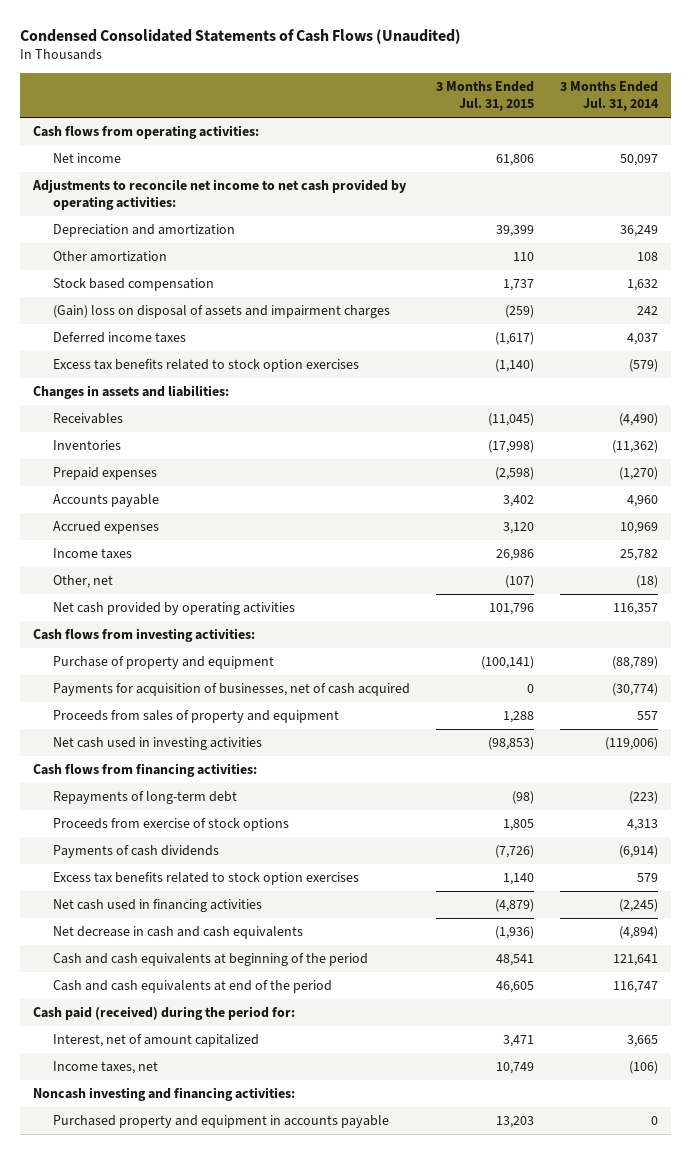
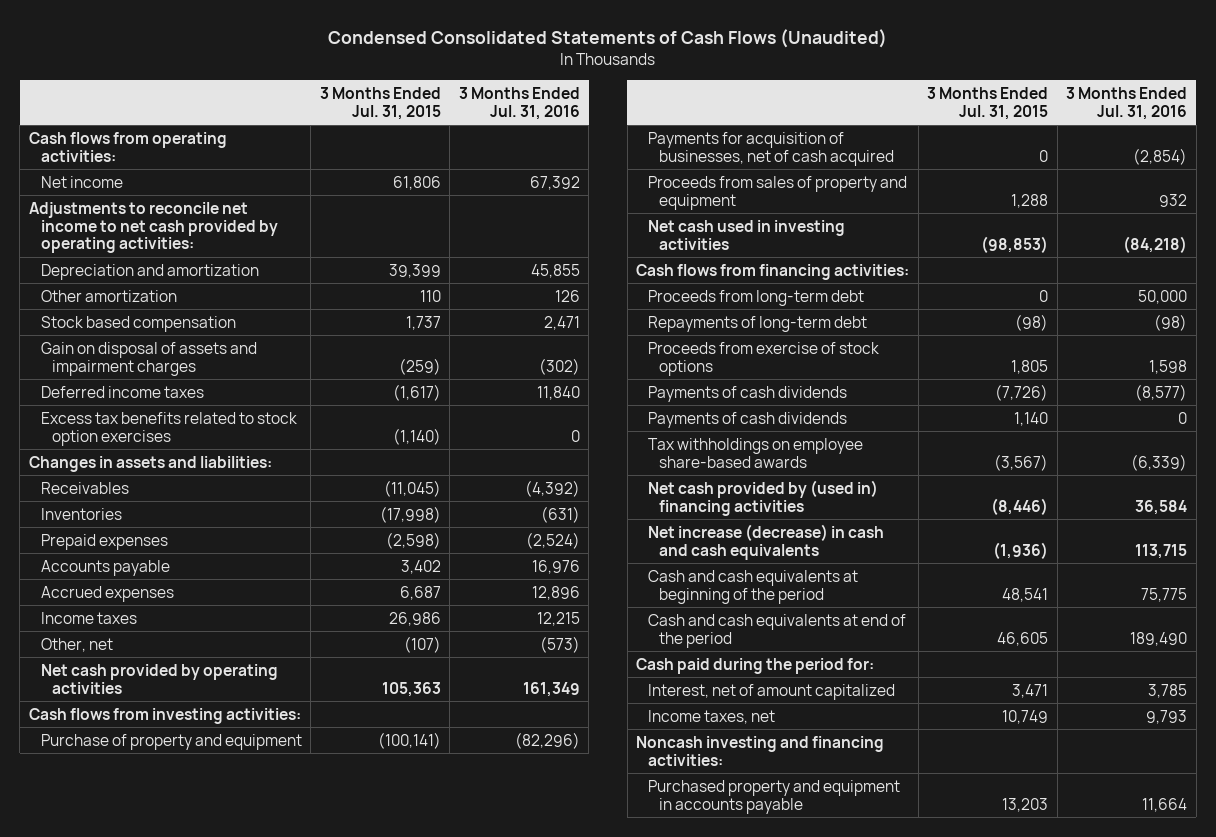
- | 3 Months Ended Jul. 31, 2015 | 3 Months Ended Jul. 31, 2014
+ | 3 Months Ended Jul. 31, 2015 | 3 Months Ended Jul. 31, 2016
- (Gain) loss on disposal of assets and impairment charges | (259) | 242
+ Gain on disposal of assets and impairment charges | (259) | (302)
- Accrued expenses | 3,120 | 10,969
+ Accrued expenses | 6,687 | 12,896
- Net cash provided by operating activities | 101,796 | 116,357
+ Net cash provided by operating activities | 105,363 | 161,349
+ Proceeds from long-term debt | 0 | 50,000
- Excess tax benefits related to stock option exercises | 1,140 | 579
- Net cash used in financing activities | (4,879) | (2,245)
- Net decrease in cash and cash equivalents | (1,936) | (4,894)
+ Payments of cash dividends | 1,140 | 0
+ Tax withholdings on employee share-based awards | (3,567) | (6,339)
+ Net cash provided by (used in) financing activities | (8,446) | 36,584
+ Net increase (decrease) in cash and cash equivalents | (1,936) | 113,715
- Cash paid (received) during the period for:
+ Cash paid during the period for:

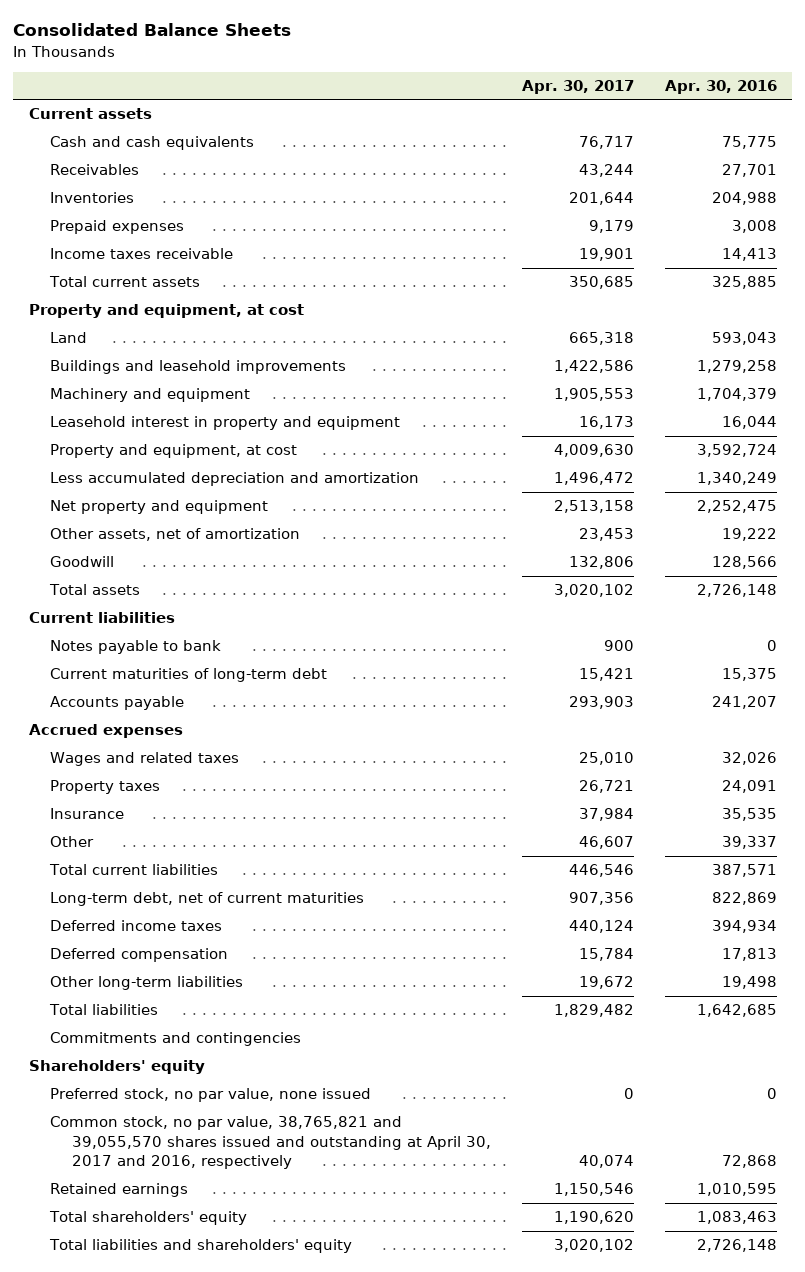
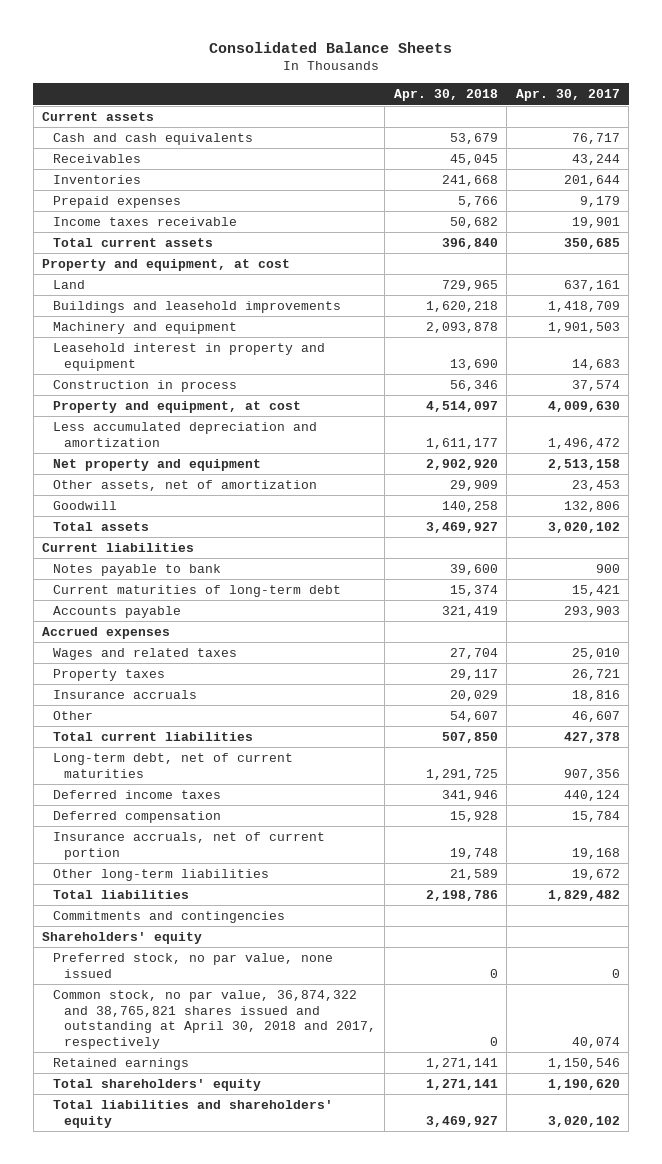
- | Apr. 30, 2017 | Apr. 30, 2016
+ | Apr. 30, 2018 | Apr. 30, 2017
- Land | 665,318 | 593,043
- Buildings and leasehold improvements | 1,422,586 | 1,279,258
- Machinery and equipment | 1,905,553 | 1,704,379
- Leasehold interest in property and equipment | 16,173 | 16,044
+ Land | 729,965 | 637,161
+ Buildings and leasehold improvements | 1,620,218 | 1,418,709
+ Machinery and equipment | 2,093,878 | 1,901,503
+ Leasehold interest in property and equipment | 13,690 | 14,683
+ Construction in process | 56,346 | 37,574
- Insurance | 37,984 | 35,535
+ Insurance accruals | 20,029 | 18,816
- Total current liabilities | 446,546 | 387,571
+ Total current liabilities | 507,850 | 427,378
+ Insurance accruals, net of current portion | 19,748 | 19,168
- Common stock, no par value, 38,765,821 and 39,055,570 shares issued and outstanding at April 30, 2017 and 2016, respectively | 40,074 | 72,868
+ Common stock, no par value, 36,874,322 and 38,765,821 shares issued and outstanding at April 30, 2018 and 2017, respectively | 0 | 40,074

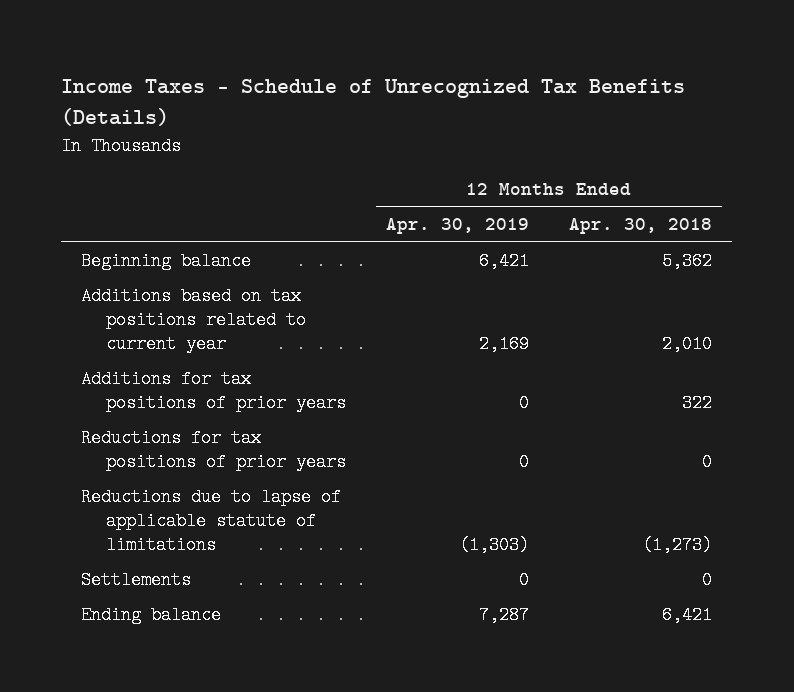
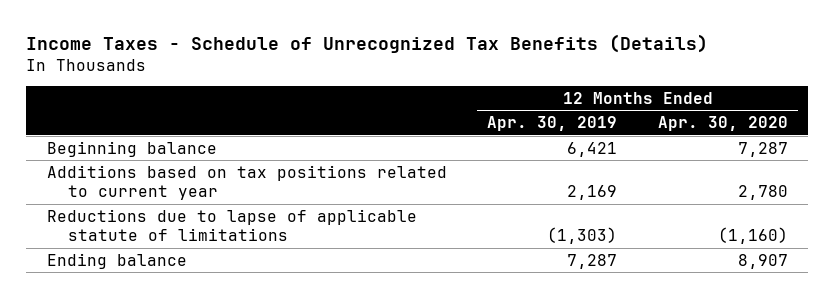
- | 12 Months Ended Apr. 30, 2019 | 12 Months Ended Apr. 30, 2018
+ | 12 Months Ended Apr. 30, 2019 | 12 Months Ended Apr. 30, 2020
- Additions for tax positions of prior years | 0 | 322
- Reductions for tax positions of prior years | 0 | 0
- Settlements | 0 | 0

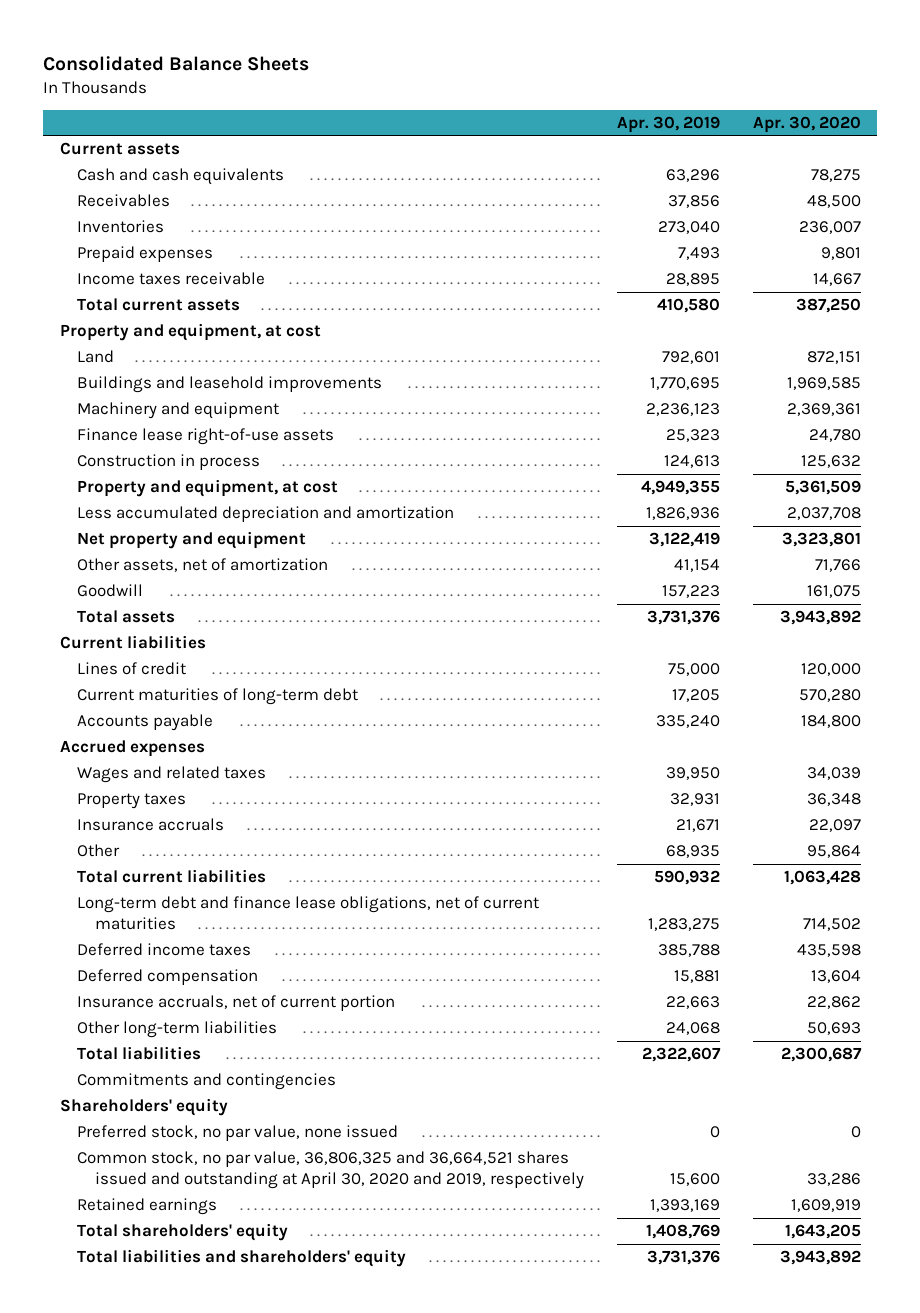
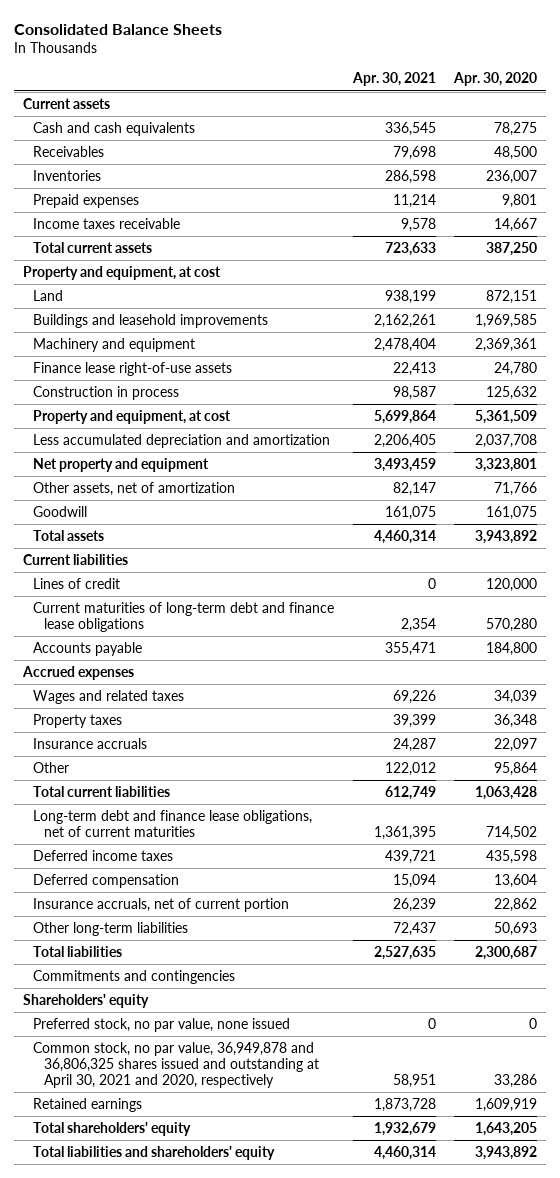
- | Apr. 30, 2019 | Apr. 30, 2020
+ | Apr. 30, 2021 | Apr. 30, 2020
- Current maturities of long-term debt | 17,205 | 570,280
+ Current maturities of long-term debt and finance lease obligations | 2,354 | 570,280
- Common stock, no par value, 36,806,325 and 36,664,521 shares issued and outstanding at April 30, 2020 and 2019, respectively | 15,600 | 33,286
+ Common stock, no par value, 36,949,878 and 36,806,325 shares issued and outstanding at April 30, 2021 and 2020, respectively | 58,951 | 33,286

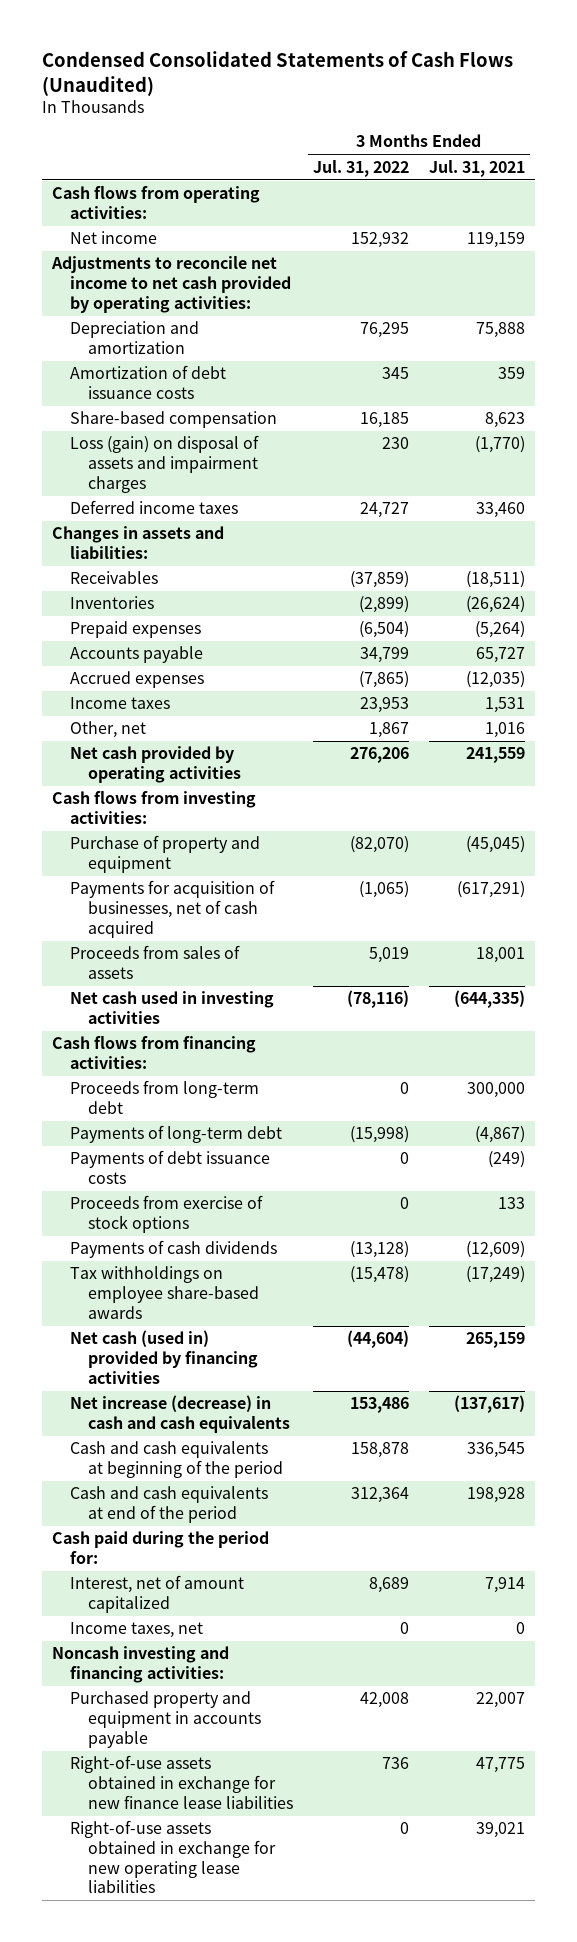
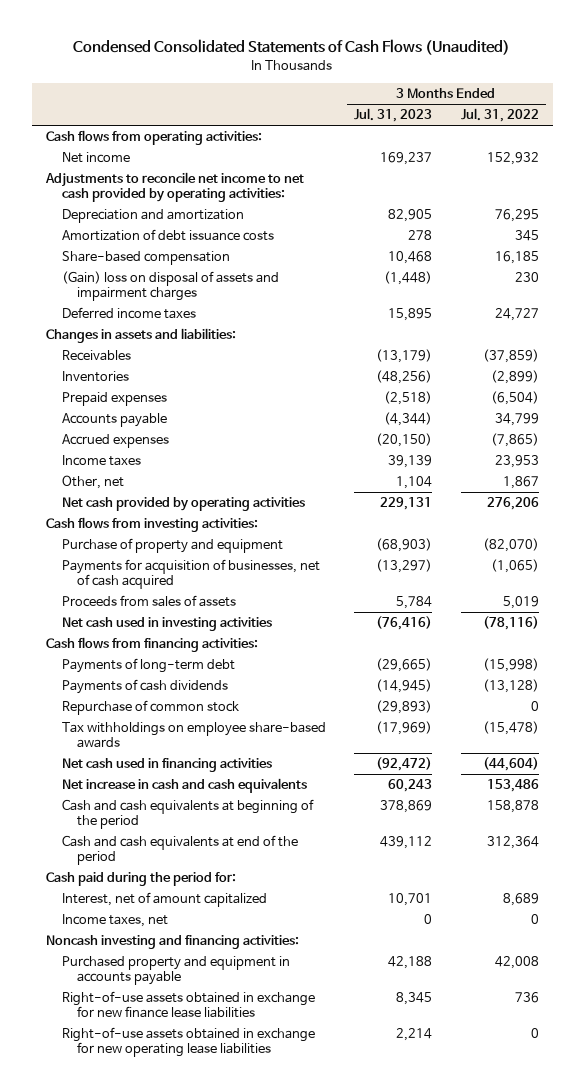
- | 3 Months Ended Jul. 31, 2022 | 3 Months Ended Jul. 31, 2021
+ | 3 Months Ended Jul. 31, 2023 | 3 Months Ended Jul. 31, 2022
- Loss (gain) on disposal of assets and impairment charges | 230 | (1,770)
+ (Gain) loss on disposal of assets and impairment charges | (1,448) | 230
- Proceeds from long-term debt | 0 | 300,000
- Payments of debt issuance costs | 0 | (249)
- Proceeds from exercise of stock options | 0 | 133
+ Repurchase of common stock | (29,893) | 0
- Net cash (used in) provided by financing activities | (44,604) | 265,159
- Net increase (decrease) in cash and cash equivalents | 153,486 | (137,617)
+ Net cash used in financing activities | (92,472) | (44,604)
+ Net increase in cash and cash equivalents | 60,243 | 153,486

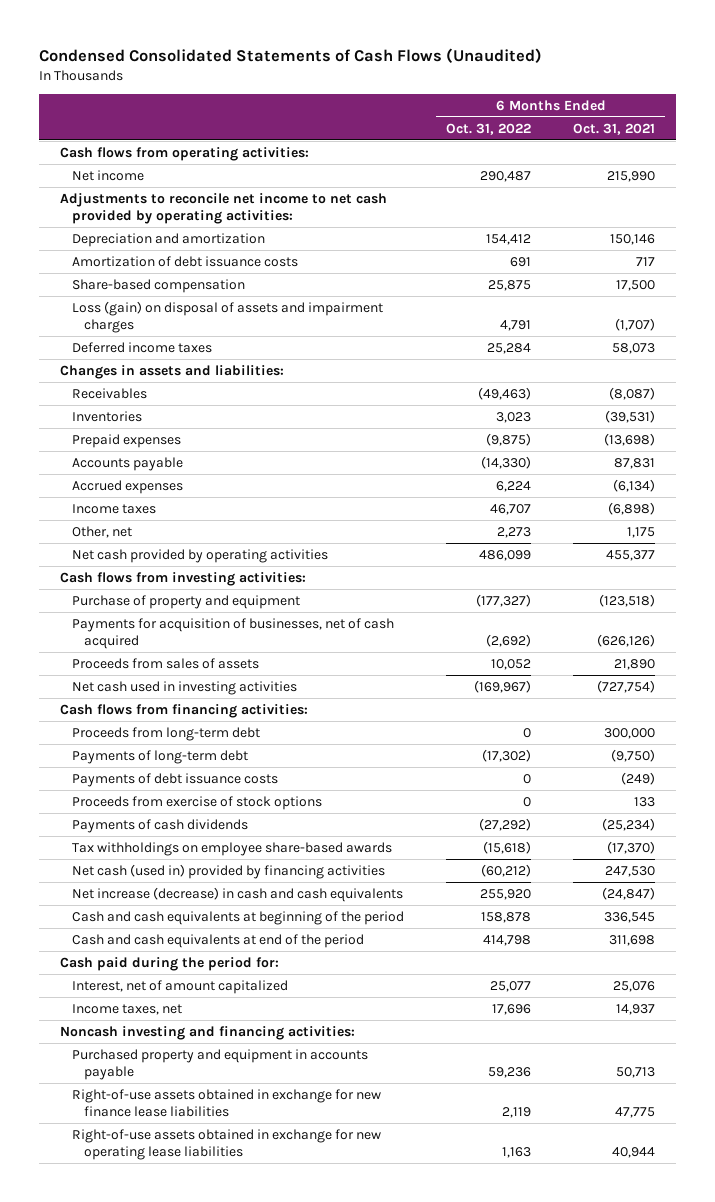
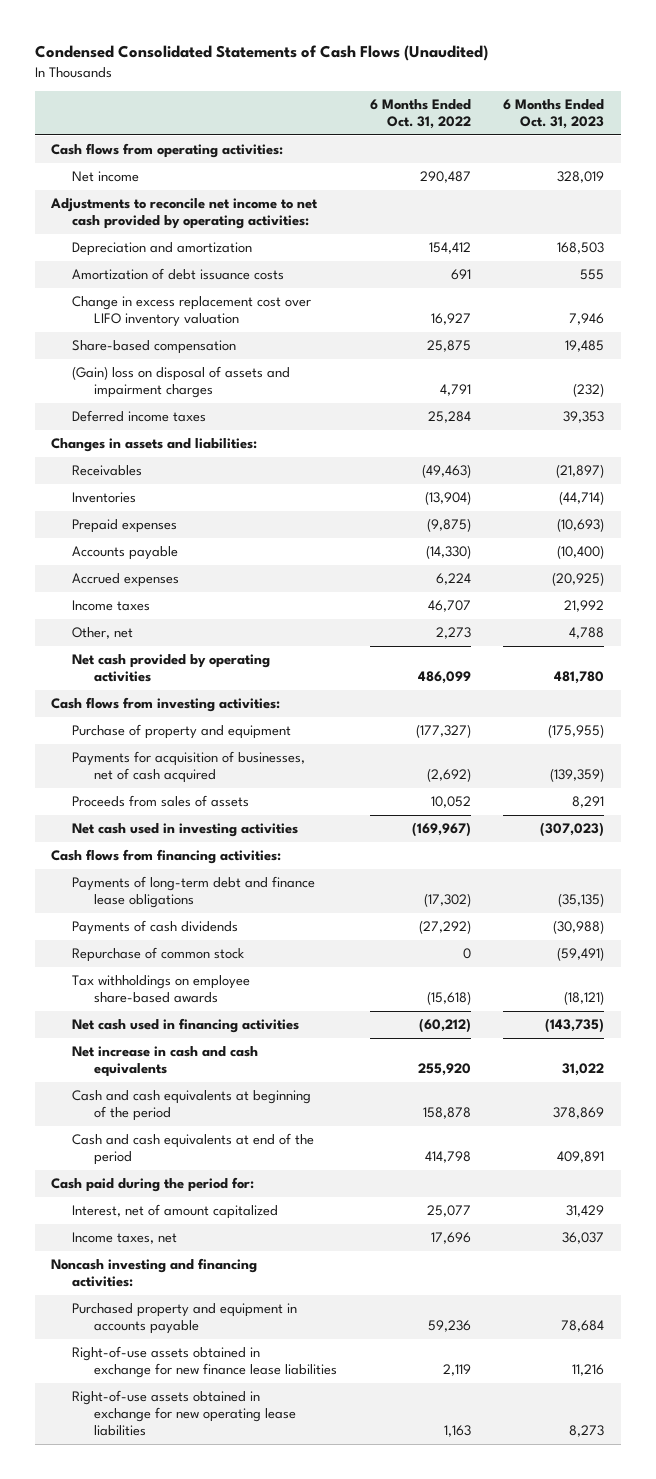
- | 6 Months Ended Oct. 31, 2022 | 6 Months Ended Oct. 31, 2021
+ | 6 Months Ended Oct. 31, 2022 | 6 Months Ended Oct. 31, 2023
+ Change in excess replacement cost over LIFO inventory valuation | 16,927 | 7,946
- Loss (gain) on disposal of assets and impairment charges | 4,791 | (1,707)
+ (Gain) loss on disposal of assets and impairment charges | 4,791 | (232)
- Inventories | 3,023 | (39,531)
+ Inventories | (13,904) | (44,714)
- Proceeds from long-term debt | 0 | 300,000
- Payments of long-term debt | (17,302) | (9,750)
- Payments of debt issuance costs | 0 | (249)
- Proceeds from exercise of stock options | 0 | 133
+ Payments of long-term debt and finance lease obligations | (17,302) | (35,135)
+ Repurchase of common stock | 0 | (59,491)
- Net cash (used in) provided by financing activities | (60,212) | 247,530
- Net increase (decrease) in cash and cash equivalents | 255,920 | (24,847)
+ Net cash used in financing activities | (60,212) | (143,735)
+ Net increase in cash and cash equivalents | 255,920 | 31,022

